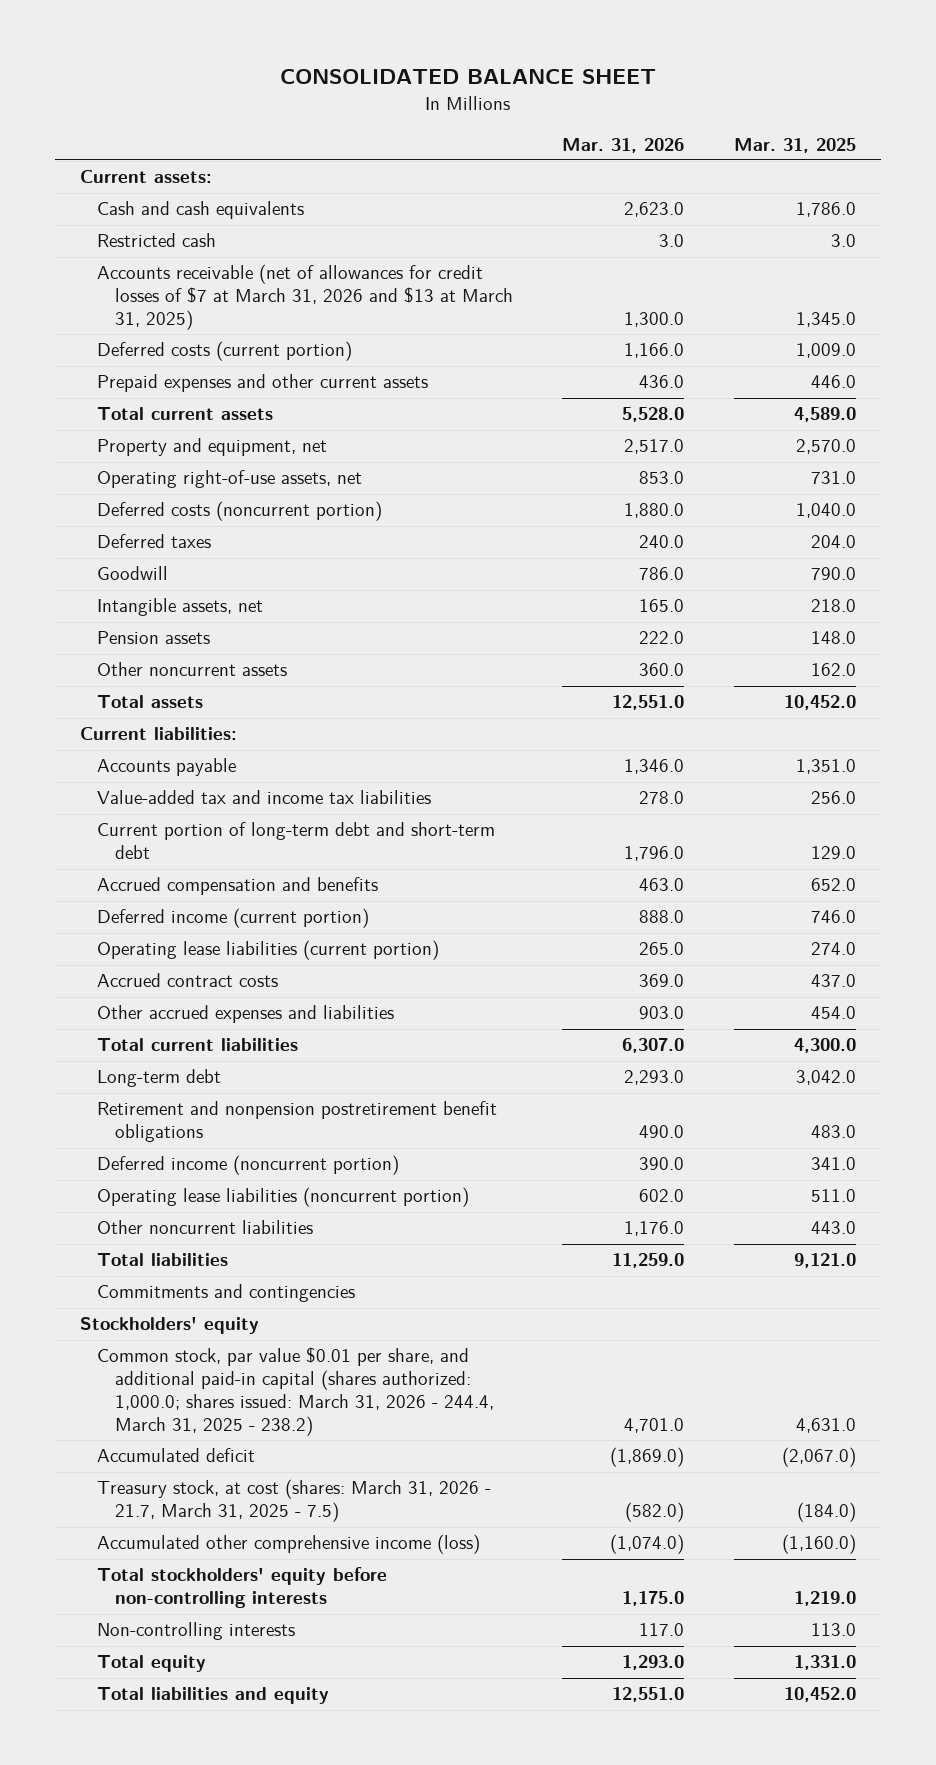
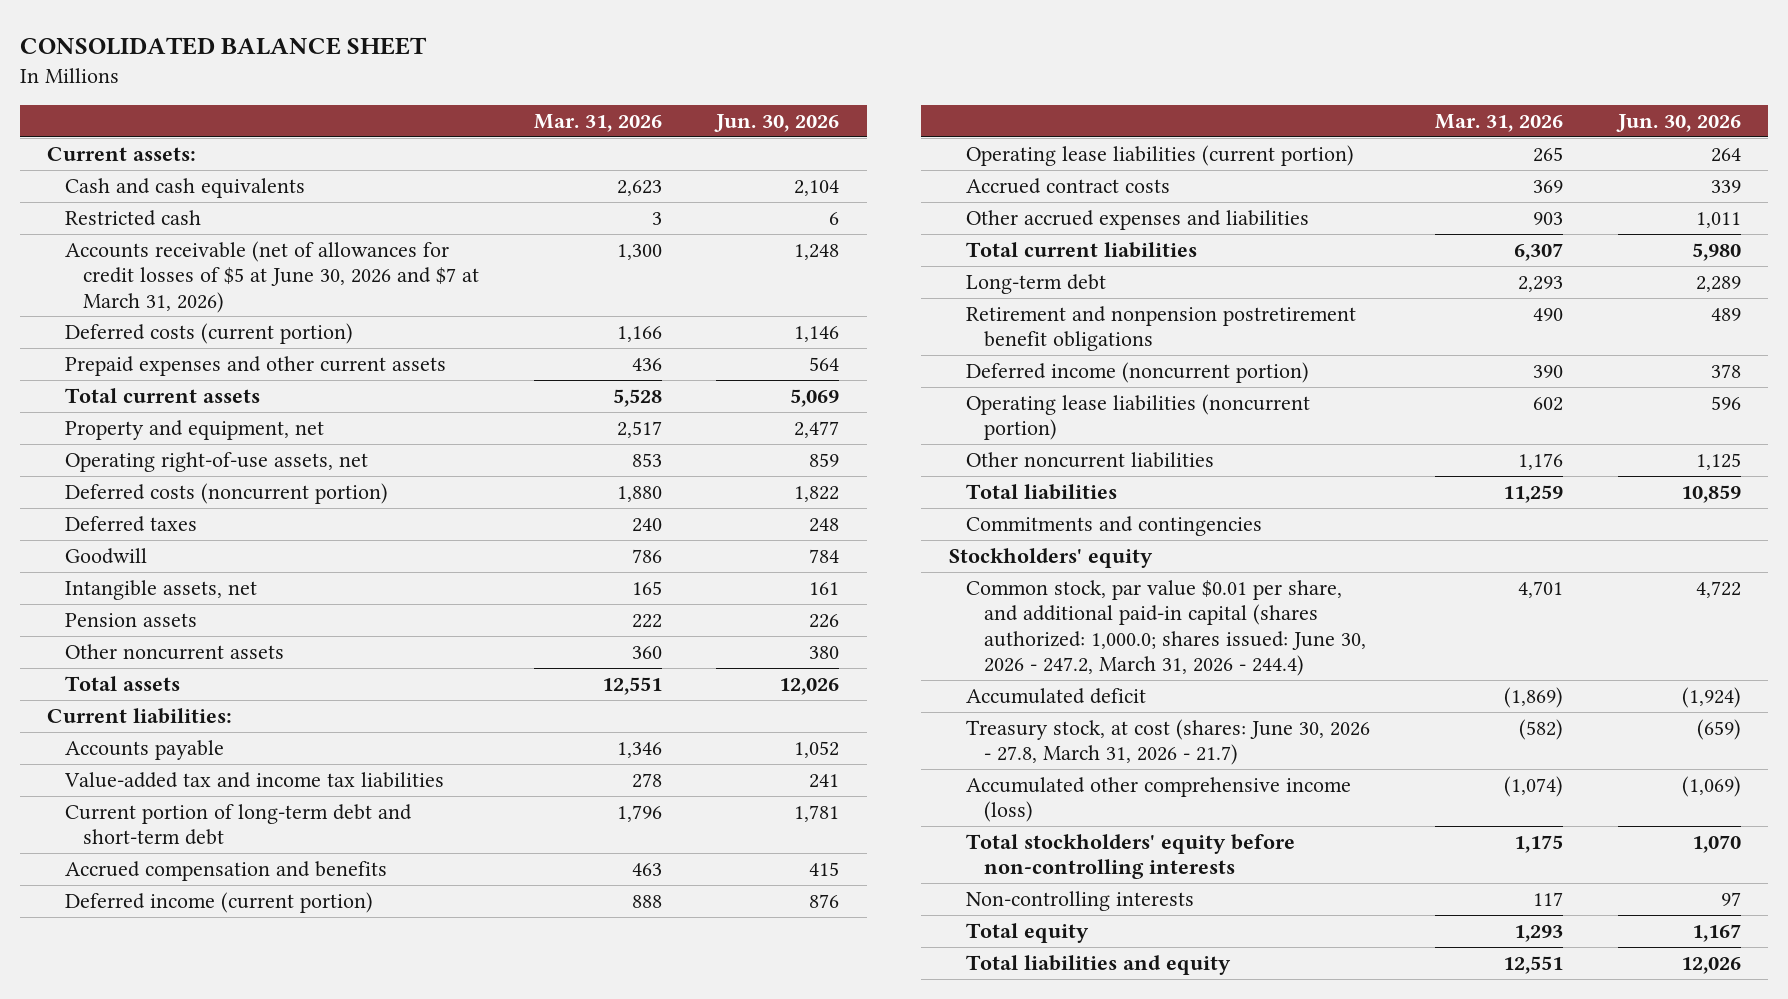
- | Mar. 31, 2026 | Mar. 31, 2025
+ | Mar. 31, 2026 | Jun. 30, 2026
- Cash and cash equivalents | 2,623.0 | 1,786.0
- Restricted cash | 3.0 | 3.0
- Accounts receivable (net of allowances for credit losses of $7 at March 31, 2026 and $13 at March 31, 2025) | 1,300.0 | 1,345.0
- Deferred costs (current portion) | 1,166.0 | 1,009.0
- Prepaid expenses and other current assets | 436.0 | 446.0
- Total current assets | 5,528.0 | 4,589.0
- Property and equipment, net | 2,517.0 | 2,570.0
- Operating right-of-use assets, net | 853.0 | 731.0
- Deferred costs (noncurrent portion) | 1,880.0 | 1,040.0
- Deferred taxes | 240.0 | 204.0
- Goodwill | 786.0 | 790.0
- Intangible assets, net | 165.0 | 218.0
- Pension assets | 222.0 | 148.0
- Other noncurrent assets | 360.0 | 162.0
- Total assets | 12,551.0 | 10,452.0
+ Cash and cash equivalents | 2,623 | 2,104
+ Restricted cash | 3 | 6
+ Accounts receivable (net of allowances for credit losses of $5 at June 30, 2026 and $7 at March 31, 2026) | 1,300 | 1,248
+ Deferred costs (current portion) | 1,166 | 1,146
+ Prepaid expenses and other current assets | 436 | 564
+ Total current assets | 5,528 | 5,069
+ Property and equipment, net | 2,517 | 2,477
+ Operating right-of-use assets, net | 853 | 859
+ Deferred costs (noncurrent portion) | 1,880 | 1,822
+ Deferred taxes | 240 | 248
+ Goodwill | 786 | 784
+ Intangible assets, net | 165 | 161
+ Pension assets | 222 | 226
+ Other noncurrent assets | 360 | 380
+ Total assets | 12,551 | 12,026
- Accounts payable | 1,346.0 | 1,351.0
- Value-added tax and income tax liabilities | 278.0 | 256.0
- Current portion of long-term debt and short-term debt | 1,796.0 | 129.0
- Accrued compensation and benefits | 463.0 | 652.0
- Deferred income (current portion) | 888.0 | 746.0
- Operating lease liabilities (current portion) | 265.0 | 274.0
- Accrued contract costs | 369.0 | 437.0
- Other accrued expenses and liabilities | 903.0 | 454.0
- Total current liabilities | 6,307.0 | 4,300.0
- Long-term debt | 2,293.0 | 3,042.0
- Retirement and nonpension postretirement benefit obligations | 490.0 | 483.0
- Deferred income (noncurrent portion) | 390.0 | 341.0
- Operating lease liabilities (noncurrent portion) | 602.0 | 511.0
- Other noncurrent liabilities | 1,176.0 | 443.0
- Total liabilities | 11,259.0 | 9,121.0
+ Accounts payable | 1,346 | 1,052
+ Value-added tax and income tax liabilities | 278 | 241
+ Current portion of long-term debt and short-term debt | 1,796 | 1,781
+ Accrued compensation and benefits | 463 | 415
+ Deferred income (current portion) | 888 | 876
+ Operating lease liabilities (current portion) | 265 | 264
+ Accrued contract costs | 369 | 339
+ Other accrued expenses and liabilities | 903 | 1,011
+ Total current liabilities | 6,307 | 5,980
+ Long-term debt | 2,293 | 2,289
+ Retirement and nonpension postretirement benefit obligations | 490 | 489
+ Deferred income (noncurrent portion) | 390 | 378
+ Operating lease liabilities (noncurrent portion) | 602 | 596
+ Other noncurrent liabilities | 1,176 | 1,125
+ Total liabilities | 11,259 | 10,859
- Common stock, par value $0.01 per share, and additional paid-in capital (shares authorized: 1,000.0; shares issued: March 31, 2026 - 244.4, March 31, 2025 - 238.2) | 4,701.0 | 4,631.0
- Accumulated deficit | (1,869.0) | (2,067.0)
- Treasury stock, at cost (shares: March 31, 2026 - 21.7, March 31, 2025 - 7.5) | (582.0) | (184.0)
- Accumulated other comprehensive income (loss) | (1,074.0) | (1,160.0)
- Total stockholders' equity before non-controlling interests | 1,175.0 | 1,219.0
- Non-controlling interests | 117.0 | 113.0
- Total equity | 1,293.0 | 1,331.0
- Total liabilities and equity | 12,551.0 | 10,452.0
+ Common stock, par value $0.01 per share, and additional paid-in capital (shares authorized: 1,000.0; shares issued: June 30, 2026 - 247.2, March 31, 2026 - 244.4) | 4,701 | 4,722
+ Accumulated deficit | (1,869) | (1,924)
+ Treasury stock, at cost (shares: June 30, 2026 - 27.8, March 31, 2026 - 21.7) | (582) | (659)
+ Accumulated other comprehensive income (loss) | (1,074) | (1,069)
+ Total stockholders' equity before non-controlling interests | 1,175 | 1,070
+ Non-controlling interests | 117 | 97
+ Total equity | 1,293 | 1,167
+ Total liabilities and equity | 12,551 | 12,026

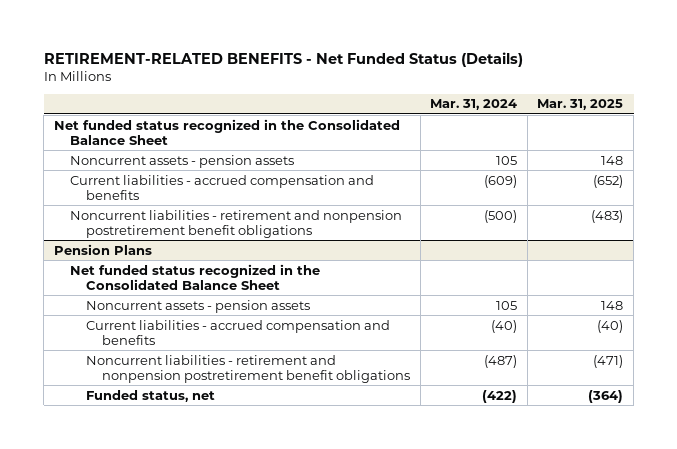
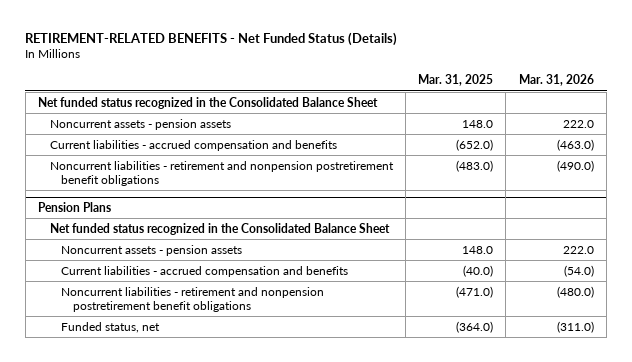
- | Mar. 31, 2024 | Mar. 31, 2025
+ | Mar. 31, 2025 | Mar. 31, 2026
- Noncurrent assets - pension assets | 105 | 148
- Current liabilities - accrued compensation and benefits | (609) | (652)
- Noncurrent liabilities - retirement and nonpension postretirement benefit obligations | (500) | (483)
+ Noncurrent assets - pension assets | 148.0 | 222.0
+ Current liabilities - accrued compensation and benefits | (652.0) | (463.0)
+ Noncurrent liabilities - retirement and nonpension postretirement benefit obligations | (483.0) | (490.0)
@ Pension Plans
- Noncurrent assets - pension assets | 105 | 148
- Current liabilities - accrued compensation and benefits | (40) | (40)
- Noncurrent liabilities - retirement and nonpension postretirement benefit obligations | (487) | (471)
- Funded status, net | (422) | (364)
+ Noncurrent assets - pension assets | 148.0 | 222.0
+ Current liabilities - accrued compensation and benefits | (40.0) | (54.0)
+ Noncurrent liabilities - retirement and nonpension postretirement benefit obligations | (471.0) | (480.0)
+ Funded status, net | (364.0) | (311.0)

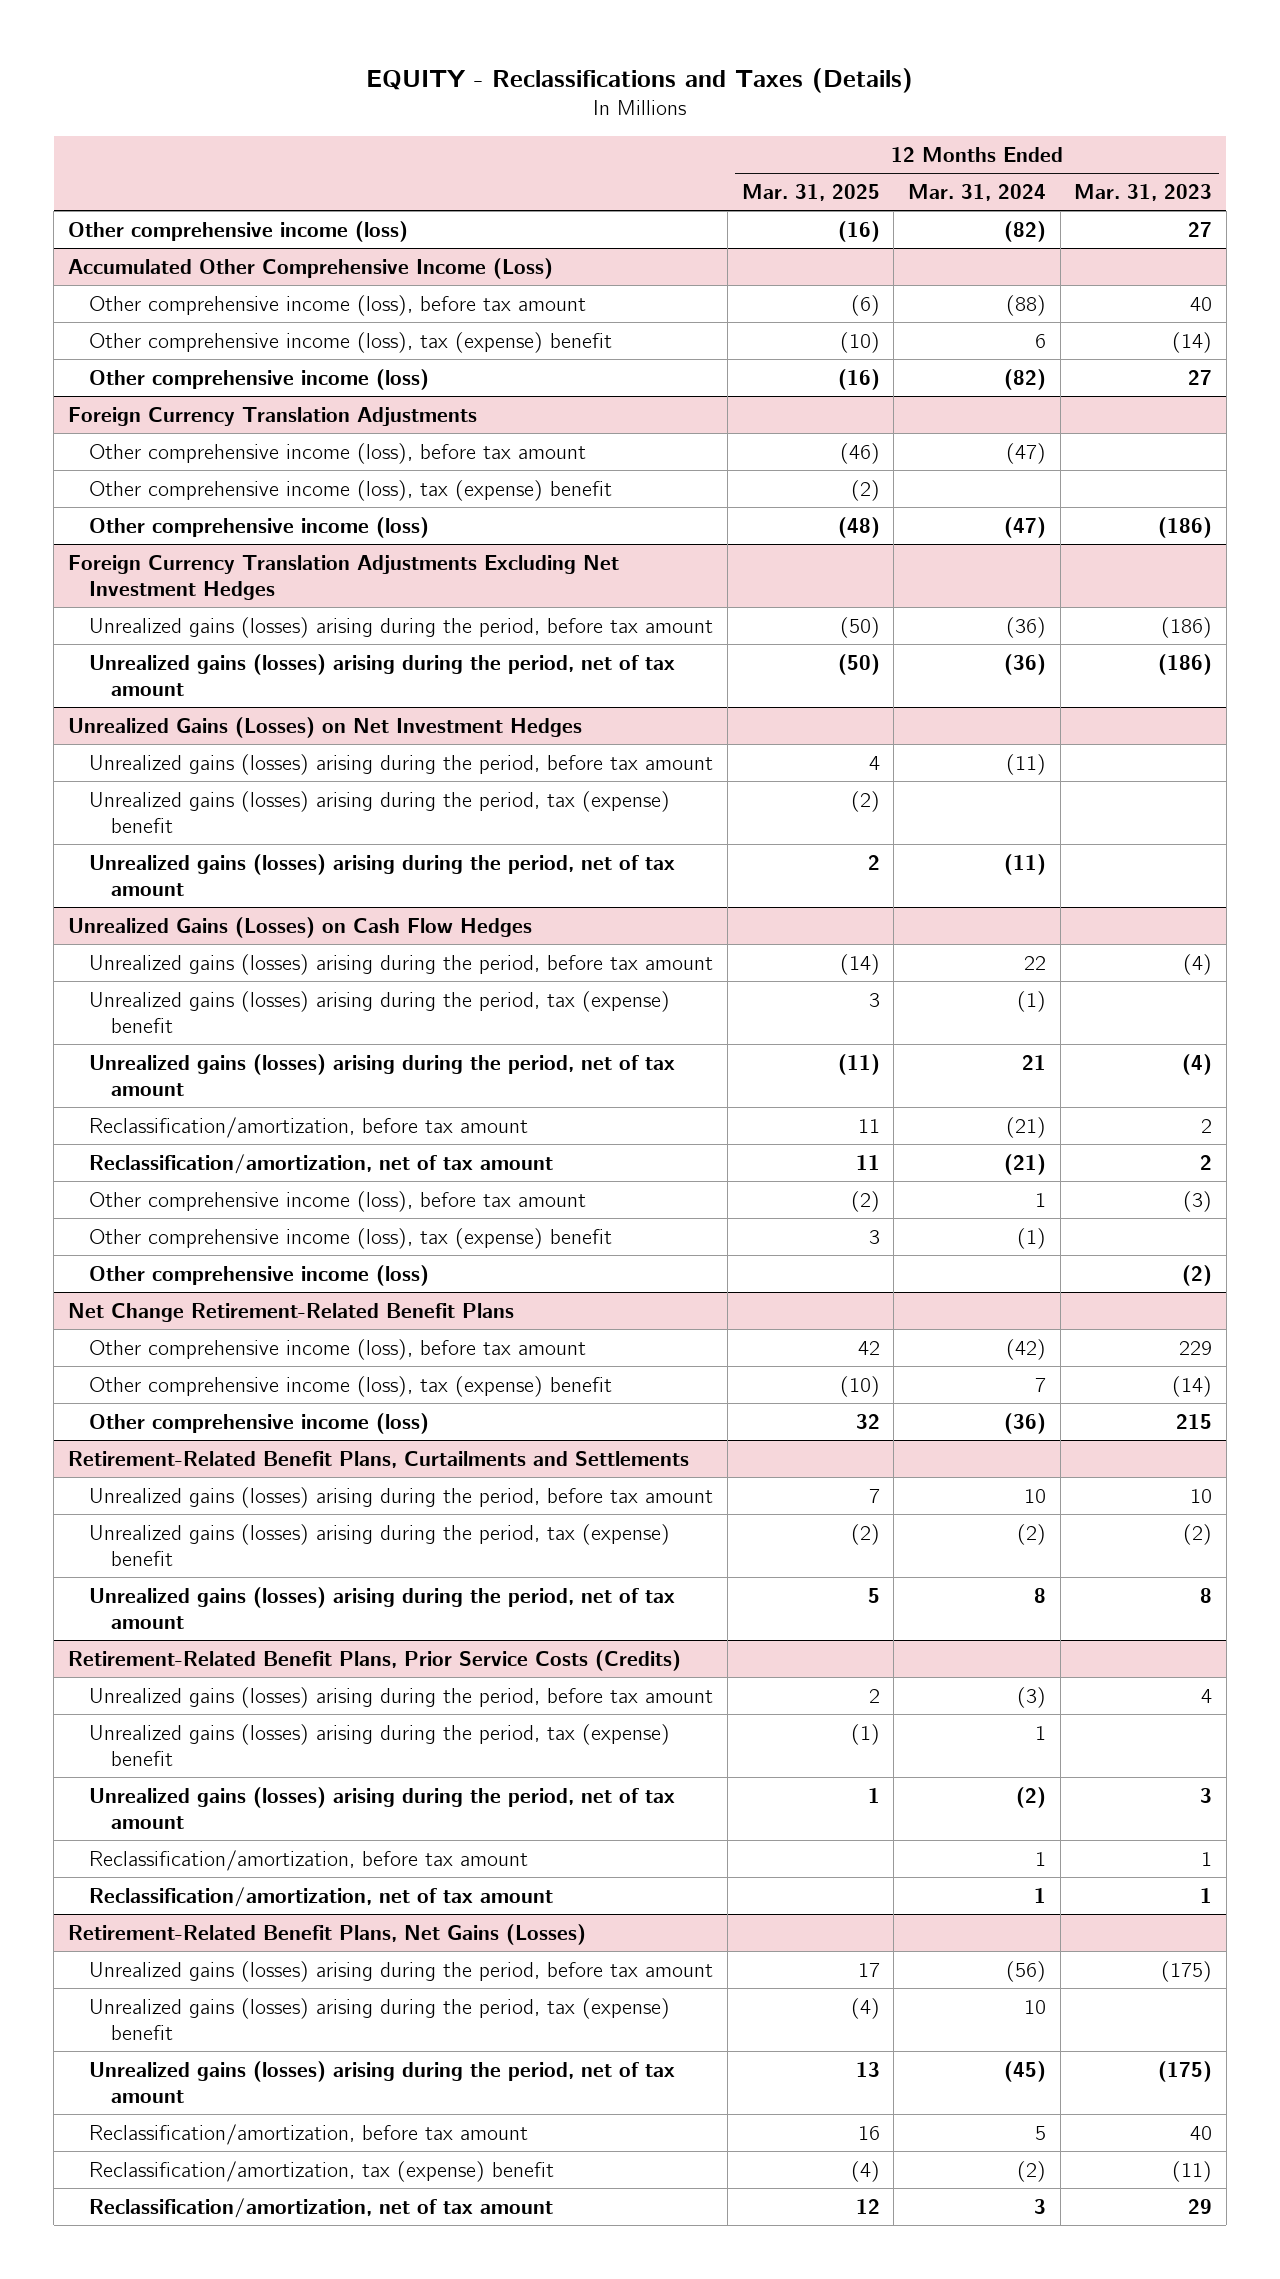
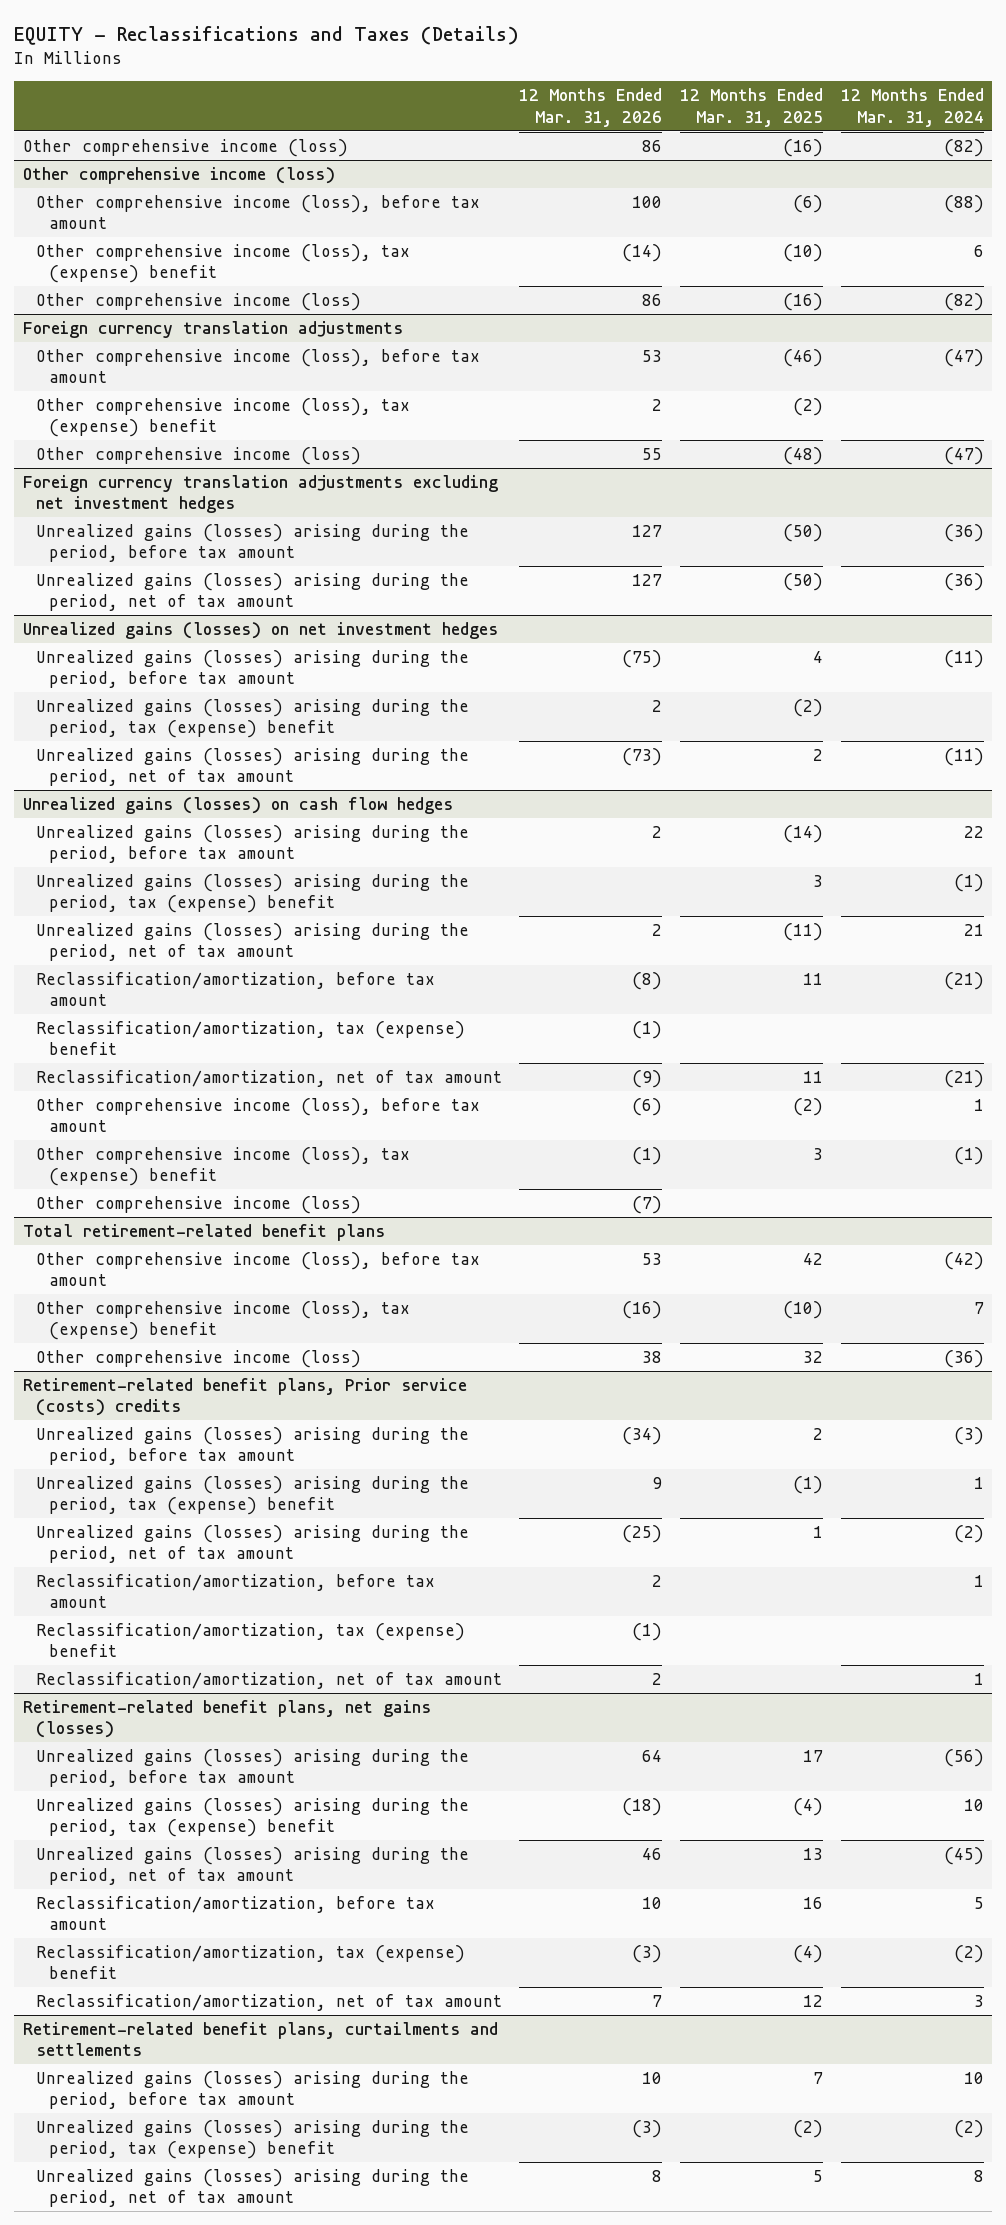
- | 12 Months Ended Mar. 31, 2025 | 12 Months Ended Mar. 31, 2024 | 12 Months Ended Mar. 31, 2023
+ | 12 Months Ended Mar. 31, 2026 | 12 Months Ended Mar. 31, 2025 | 12 Months Ended Mar. 31, 2024
- Accumulated Other Comprehensive Income (Loss)
+ Other comprehensive income (loss)
- Foreign Currency Translation Adjustments
+ Foreign currency translation adjustments
- Foreign Currency Translation Adjustments Excluding Net Investment Hedges
+ Foreign currency translation adjustments excluding net investment hedges
- Unrealized Gains (Losses) on Net Investment Hedges
+ Unrealized gains (losses) on net investment hedges
- Unrealized Gains (Losses) on Cash Flow Hedges
+ Unrealized gains (losses) on cash flow hedges
+ Reclassification/amortization, tax (expense) benefit | (1) | |
- Net Change Retirement-Related Benefit Plans
+ Total retirement-related benefit plans
- Retirement-Related Benefit Plans, Curtailments and Settlements
- Unrealized gains (losses) arising during the period, before tax amount | 7 | 10 | 10
- Unrealized gains (losses) arising during the period, tax (expense) benefit | (2) | (2) | (2)
- Unrealized gains (losses) arising during the period, net of tax amount | 5 | 8 | 8
- Retirement-Related Benefit Plans, Prior Service Costs (Credits)
+ Retirement-related benefit plans, Prior service (costs) credits
+ Reclassification/amortization, tax (expense) benefit | (1) | |
- Retirement-Related Benefit Plans, Net Gains (Losses)
+ Retirement-related benefit plans, net gains (losses)
+ Retirement-related benefit plans, curtailments and settlements
+ Unrealized gains (losses) arising during the period, before tax amount | 10 | 7 | 10
+ Unrealized gains (losses) arising during the period, tax (expense) benefit | (3) | (2) | (2)
+ Unrealized gains (losses) arising during the period, net of tax amount | 8 | 5 | 8

